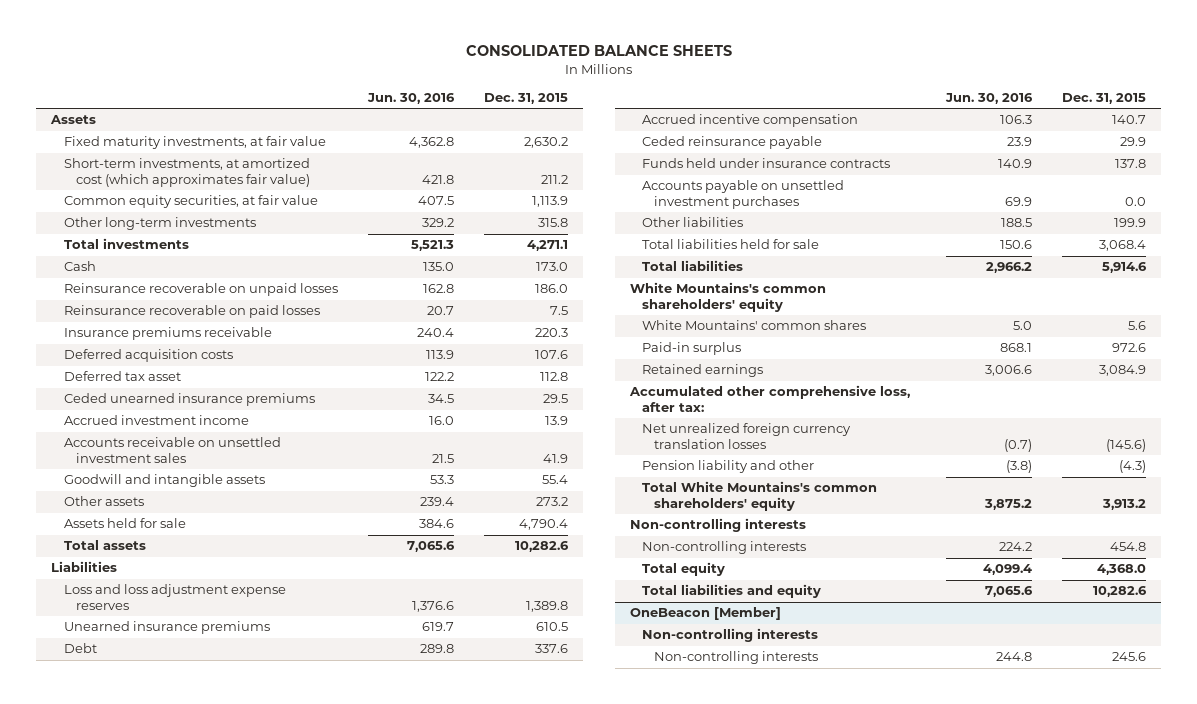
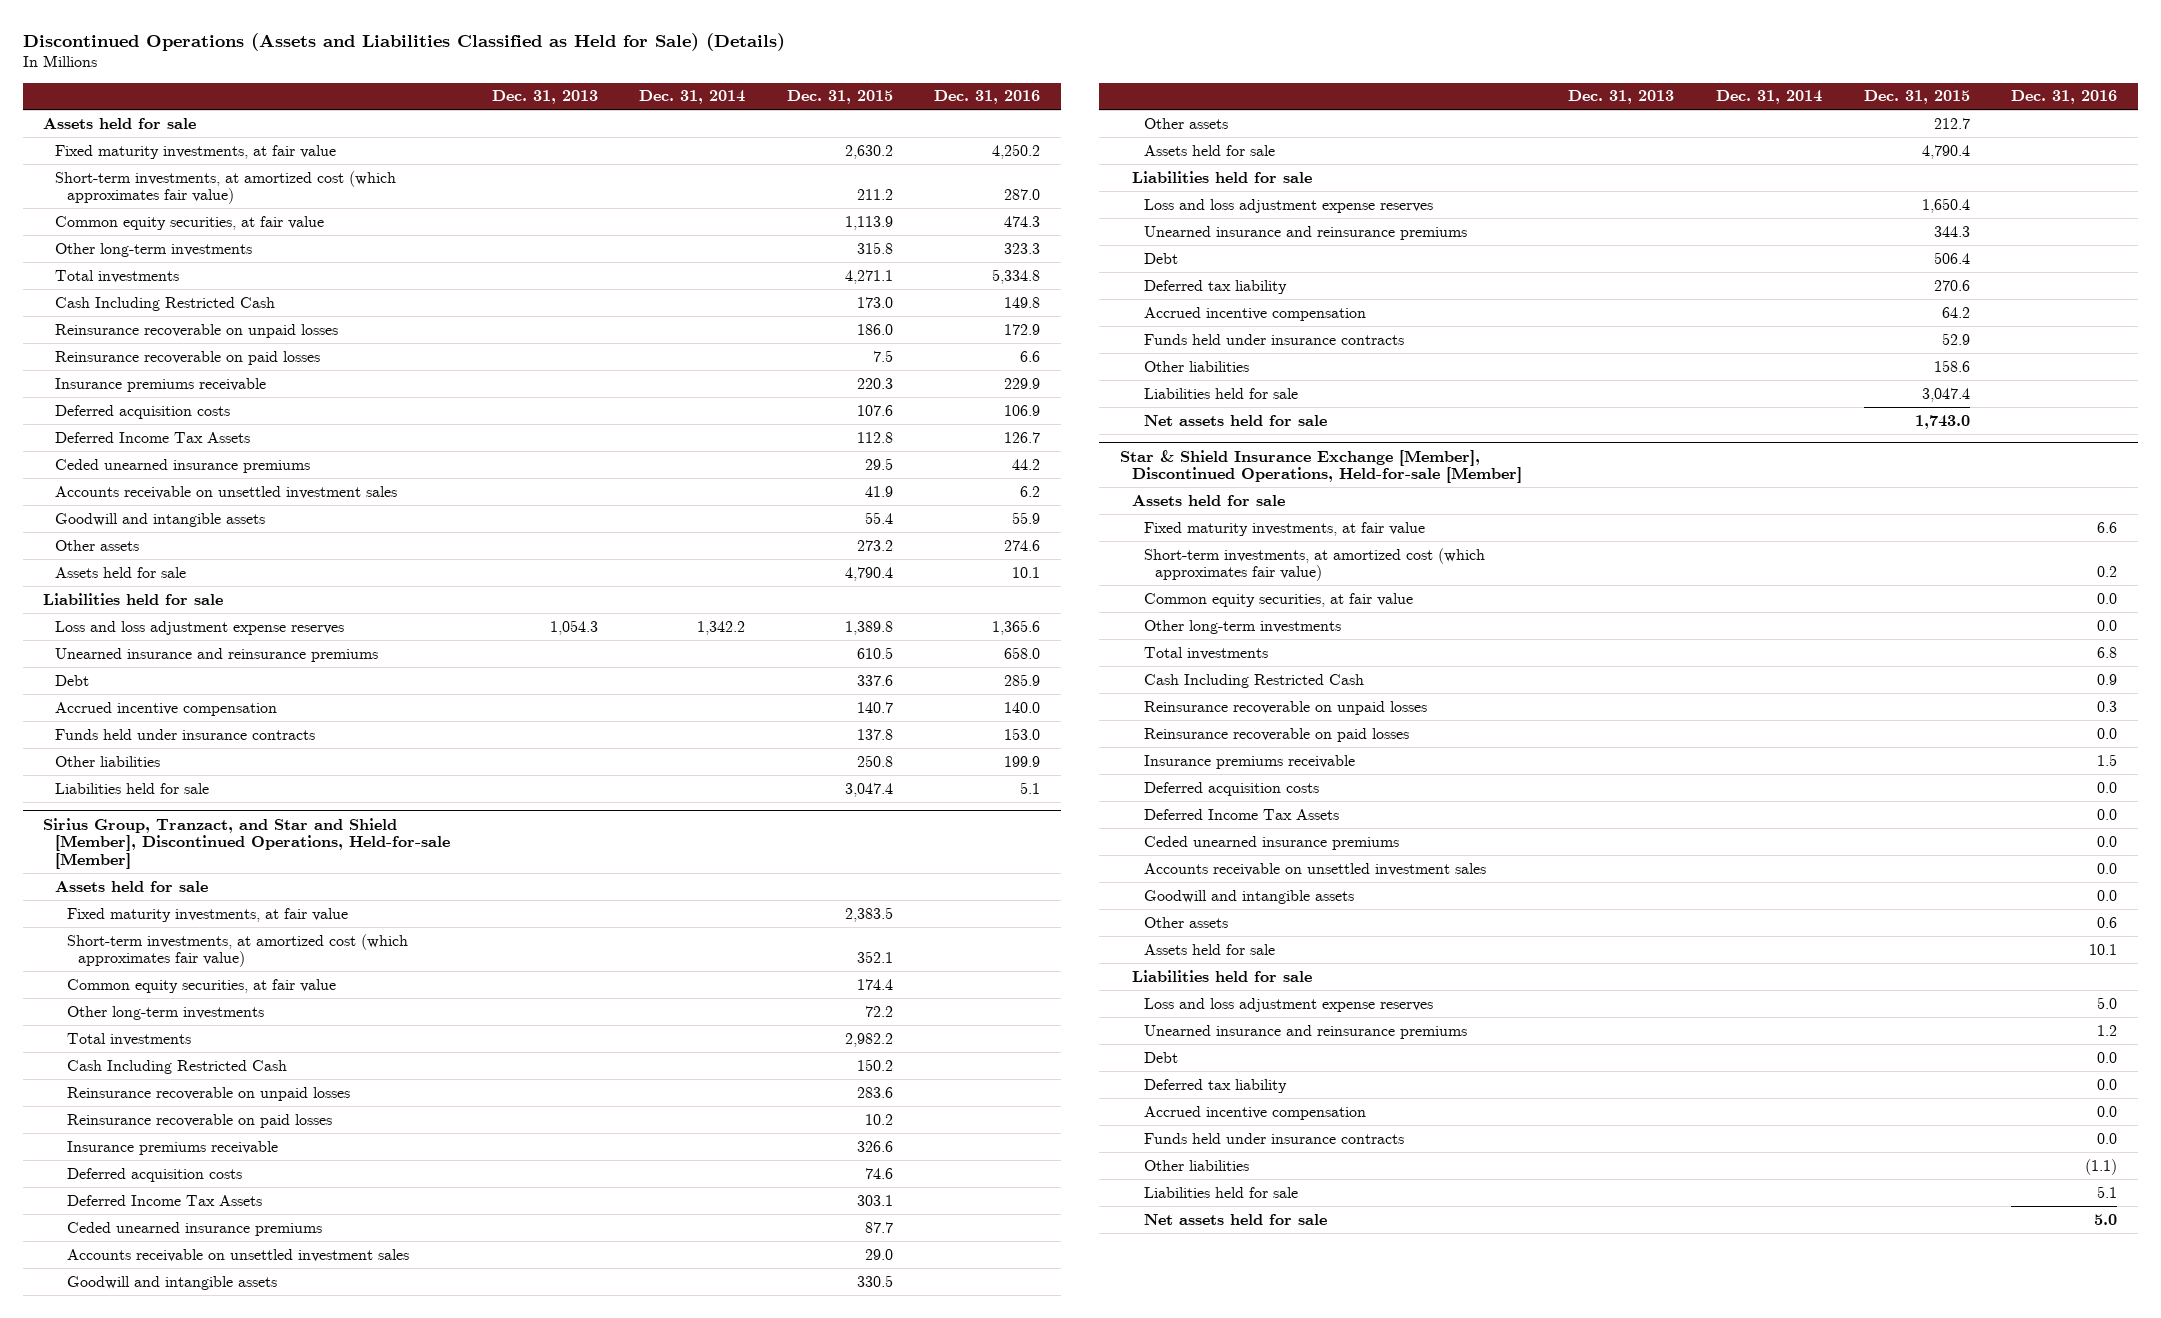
- CONSOLIDATED BALANCE SHEETS
+ Discontinued Operations (Assets and Liabilities Classified as Held for Sale) (Details)
- | Jun. 30, 2016 | Dec. 31, 2015
+ | Dec. 31, 2013 | Dec. 31, 2014 | Dec. 31, 2015 | Dec. 31, 2016
- Assets
+ Assets held for sale
- Cash | 135.0 | 173.0
+ Cash Including Restricted Cash | | | 173.0 | 149.8
- Deferred tax asset | 122.2 | 112.8
+ Deferred Income Tax Assets | | | 112.8 | 126.7
- Accrued investment income | 16.0 | 13.9
- Total assets | 7,065.6 | 10,282.6
- Liabilities
+ Liabilities held for sale
- Unearned insurance premiums | 619.7 | 610.5
+ Unearned insurance and reinsurance premiums | | | 610.5 | 658.0
- Ceded reinsurance payable | 23.9 | 29.9
- Accounts payable on unsettled investment purchases | 69.9 | 0.0
- Other liabilities | 188.5 | 199.9
- Total liabilities held for sale | 150.6 | 3,068.4
- Total liabilities | 2,966.2 | 5,914.6
- White Mountains's common shareholders' equity
- White Mountains' common shares | 5.0 | 5.6
- Paid-in surplus | 868.1 | 972.6
- Retained earnings | 3,006.6 | 3,084.9
- Accumulated other comprehensive loss, after tax:
- Net unrealized foreign currency translation losses | (0.7) | (145.6)
- Pension liability and other | (3.8) | (4.3)
- Total White Mountains's common shareholders' equity | 3,875.2 | 3,913.2
- Non-controlling interests
- Non-controlling interests | 224.2 | 454.8
- Total equity | 4,099.4 | 4,368.0
- Total liabilities and equity | 7,065.6 | 10,282.6
- OneBeacon [Member]
- Non-controlling interests
- Non-controlling interests | 244.8 | 245.6
+ Other liabilities | | | 250.8 | 199.9
+ Liabilities held for sale | | | 3,047.4 | 5.1
+ Sirius Group, Tranzact, and Star and Shield [Member], Discontinued Operations, Held-for-sale [Member]
+ Assets held for sale
+ Fixed maturity investments, at fair value | | | 2,383.5 |
+ Short-term investments, at amortized cost (which approximates fair value) | | | 352.1 |
+ Common equity securities, at fair value | | | 174.4 |
+ Other long-term investments | | | 72.2 |
+ Total investments | | | 2,982.2 |
+ Cash Including Restricted Cash | | | 150.2 |
+ Reinsurance recoverable on unpaid losses | | | 283.6 |
+ Reinsurance recoverable on paid losses | | | 10.2 |
+ Insurance premiums receivable | | | 326.6 |
+ Deferred acquisition costs | | | 74.6 |
+ Deferred Income Tax Assets | | | 303.1 |
+ Ceded unearned insurance premiums | | | 87.7 |
+ Accounts receivable on unsettled investment sales | | | 29.0 |
+ Goodwill and intangible assets | | | 330.5 |
+ Other assets | | | 212.7 |
+ Assets held for sale | | | 4,790.4 |
+ Liabilities held for sale
+ Loss and loss adjustment expense reserves | | | 1,650.4 |
+ Unearned insurance and reinsurance premiums | | | 344.3 |
+ Debt | | | 506.4 |
+ Deferred tax liability | | | 270.6 |
+ Accrued incentive compensation | | | 64.2 |
+ Funds held under insurance contracts | | | 52.9 |
+ Other liabilities | | | 158.6 |
+ Liabilities held for sale | | | 3,047.4 |
+ Net assets held for sale | | | 1,743.0 |
+ Star & Shield Insurance Exchange [Member], Discontinued Operations, Held-for-sale [Member]
+ Assets held for sale
+ Fixed maturity investments, at fair value | | | | 6.6
+ Short-term investments, at amortized cost (which approximates fair value) | | | | 0.2
+ Common equity securities, at fair value | | | | 0.0
+ Other long-term investments | | | | 0.0
+ Total investments | | | | 6.8
+ Cash Including Restricted Cash | | | | 0.9
+ Reinsurance recoverable on unpaid losses | | | | 0.3
+ Reinsurance recoverable on paid losses | | | | 0.0
+ Insurance premiums receivable | | | | 1.5
+ Deferred acquisition costs | | | | 0.0
+ Deferred Income Tax Assets | | | | 0.0
+ Ceded unearned insurance premiums | | | | 0.0
+ Accounts receivable on unsettled investment sales | | | | 0.0
+ Goodwill and intangible assets | | | | 0.0
+ Other assets | | | | 0.6
+ Assets held for sale | | | | 10.1
+ Liabilities held for sale
+ Loss and loss adjustment expense reserves | | | | 5.0
+ Unearned insurance and reinsurance premiums | | | | 1.2
+ Debt | | | | 0.0
+ Deferred tax liability | | | | 0.0
+ Accrued incentive compensation | | | | 0.0
+ Funds held under insurance contracts | | | | 0.0
+ Other liabilities | | | | (1.1)
+ Liabilities held for sale | | | | 5.1
+ Net assets held for sale | | | | 5.0

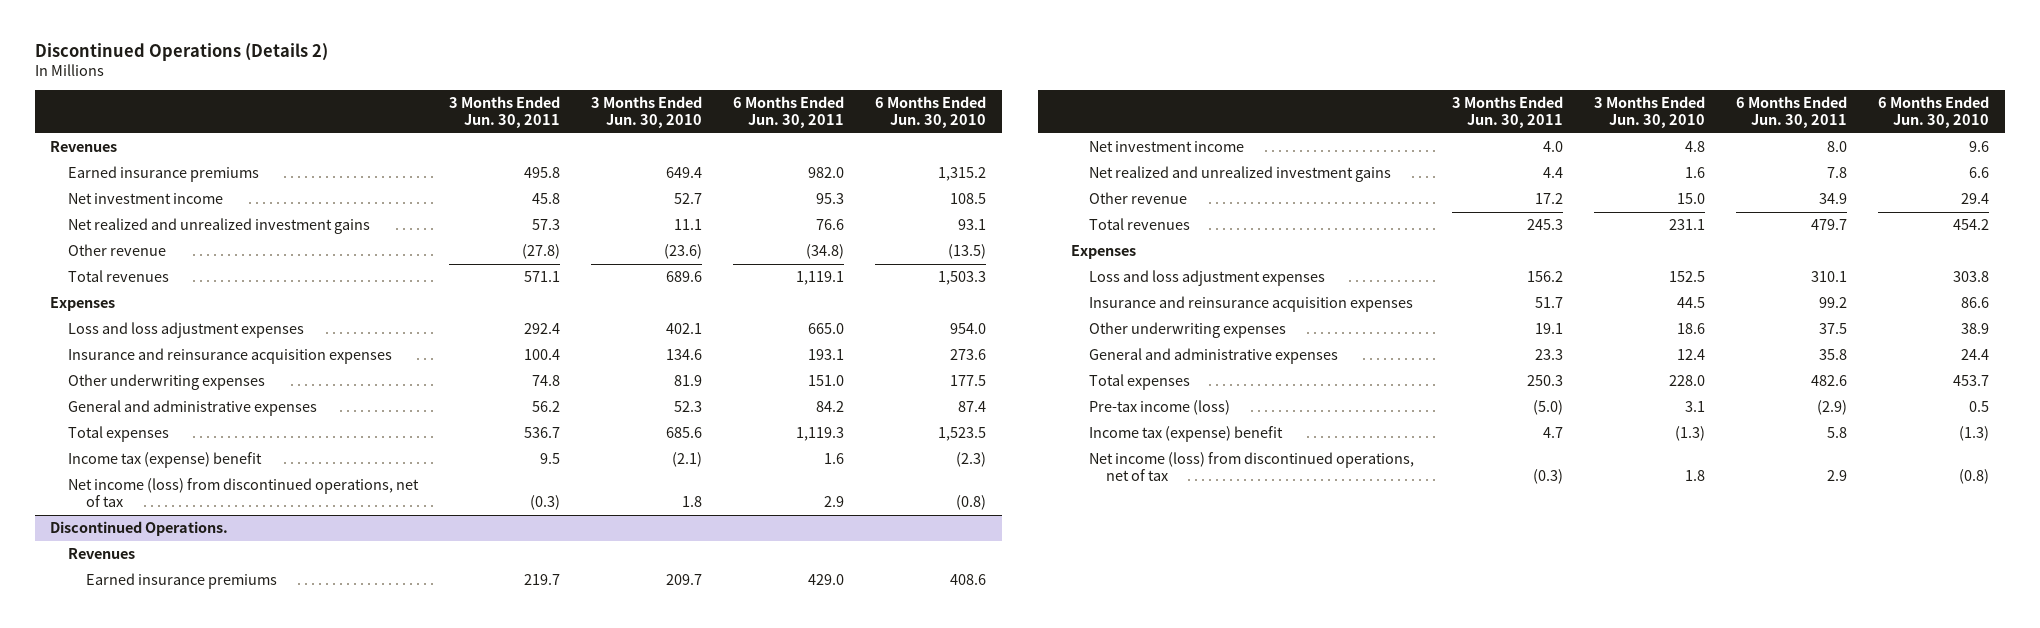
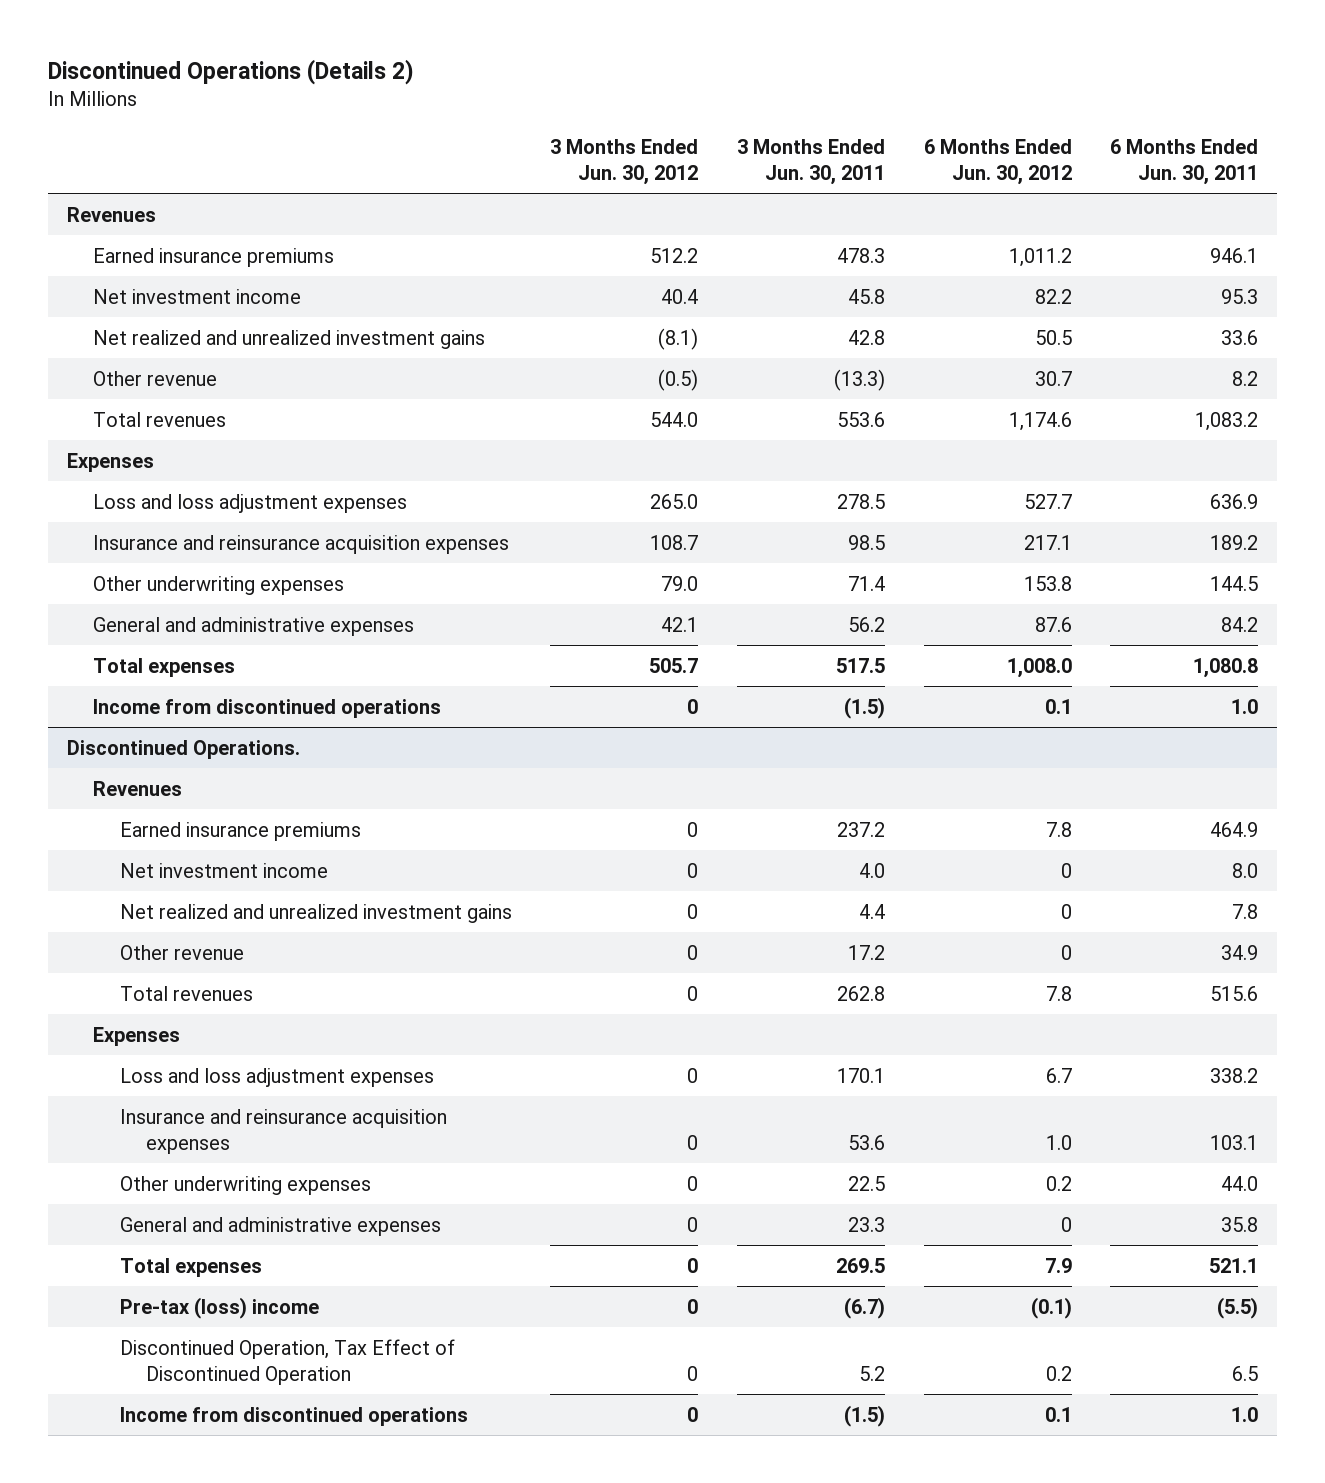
- | 3 Months Ended Jun. 30, 2011 | 3 Months Ended Jun. 30, 2010 | 6 Months Ended Jun. 30, 2011 | 6 Months Ended Jun. 30, 2010
+ | 3 Months Ended Jun. 30, 2012 | 3 Months Ended Jun. 30, 2011 | 6 Months Ended Jun. 30, 2012 | 6 Months Ended Jun. 30, 2011
- Earned insurance premiums | 495.8 | 649.4 | 982.0 | 1,315.2
+ Earned insurance premiums | 512.2 | 478.3 | 1,011.2 | 946.1
- Net realized and unrealized investment gains | 57.3 | 11.1 | 76.6 | 93.1
- Other revenue | (27.8) | (23.6) | (34.8) | (13.5)
- Total revenues | 571.1 | 689.6 | 1,119.1 | 1,503.3
+ Net realized and unrealized investment gains | (8.1) | 42.8 | 50.5 | 33.6
+ Other revenue | (0.5) | (13.3) | 30.7 | 8.2
+ Total revenues | 544.0 | 553.6 | 1,174.6 | 1,083.2
- Loss and loss adjustment expenses | 292.4 | 402.1 | 665.0 | 954.0
- Insurance and reinsurance acquisition expenses | 100.4 | 134.6 | 193.1 | 273.6
- Other underwriting expenses | 74.8 | 81.9 | 151.0 | 177.5
+ Loss and loss adjustment expenses | 265.0 | 278.5 | 527.7 | 636.9
+ Insurance and reinsurance acquisition expenses | 108.7 | 98.5 | 217.1 | 189.2
+ Other underwriting expenses | 79.0 | 71.4 | 153.8 | 144.5
- Total expenses | 536.7 | 685.6 | 1,119.3 | 1,523.5
- Income tax (expense) benefit | 9.5 | (2.1) | 1.6 | (2.3)
- Net income (loss) from discontinued operations, net of tax | (0.3) | 1.8 | 2.9 | (0.8)
+ Total expenses | 505.7 | 517.5 | 1,008.0 | 1,080.8
+ Income from discontinued operations | 0 | (1.5) | 0.1 | 1.0
@ Discontinued Operations.
- Earned insurance premiums | 219.7 | 209.7 | 429.0 | 408.6
+ Earned insurance premiums | 0 | 237.2 | 7.8 | 464.9
- Total revenues | 245.3 | 231.1 | 479.7 | 454.2
+ Total revenues | 0 | 262.8 | 7.8 | 515.6
- Loss and loss adjustment expenses | 156.2 | 152.5 | 310.1 | 303.8
- Insurance and reinsurance acquisition expenses | 51.7 | 44.5 | 99.2 | 86.6
- Other underwriting expenses | 19.1 | 18.6 | 37.5 | 38.9
+ Loss and loss adjustment expenses | 0 | 170.1 | 6.7 | 338.2
+ Insurance and reinsurance acquisition expenses | 0 | 53.6 | 1.0 | 103.1
+ Other underwriting expenses | 0 | 22.5 | 0.2 | 44.0
- Total expenses | 250.3 | 228.0 | 482.6 | 453.7
- Pre-tax income (loss) | (5.0) | 3.1 | (2.9) | 0.5
- Income tax (expense) benefit | 4.7 | (1.3) | 5.8 | (1.3)
- Net income (loss) from discontinued operations, net of tax | (0.3) | 1.8 | 2.9 | (0.8)
+ Total expenses | 0 | 269.5 | 7.9 | 521.1
+ Pre-tax (loss) income | 0 | (6.7) | (0.1) | (5.5)
+ Discontinued Operation, Tax Effect of Discontinued Operation | 0 | 5.2 | 0.2 | 6.5
+ Income from discontinued operations | 0 | (1.5) | 0.1 | 1.0

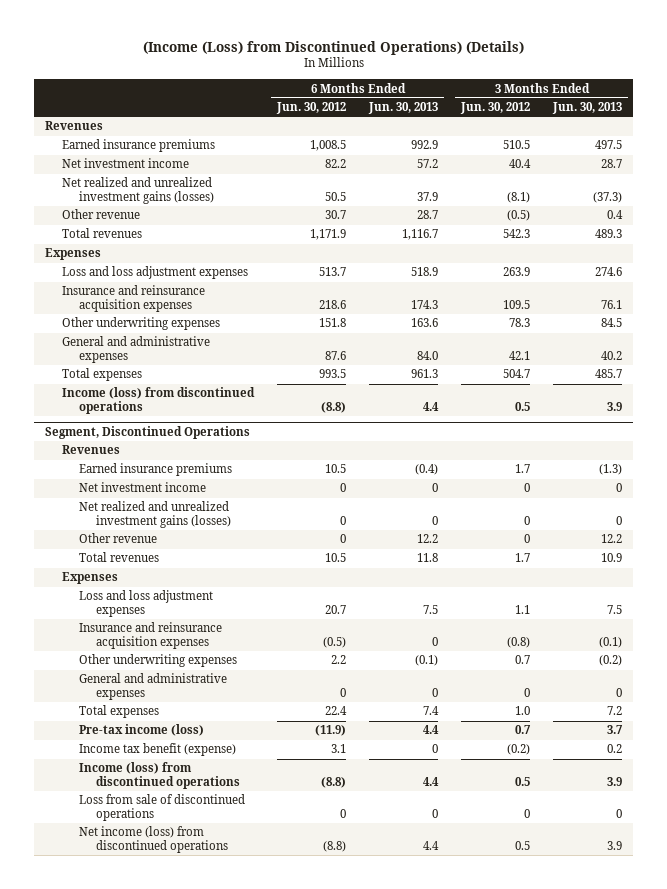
- Discontinued Operations (Details 2)
+ (Income (Loss) from Discontinued Operations) (Details)
- | 3 Months Ended Jun. 30, 2012 | 3 Months Ended Jun. 30, 2011 | 6 Months Ended Jun. 30, 2012 | 6 Months Ended Jun. 30, 2011
+ | 6 Months Ended Jun. 30, 2012 | 6 Months Ended Jun. 30, 2013 | 3 Months Ended Jun. 30, 2012 | 3 Months Ended Jun. 30, 2013
- Earned insurance premiums | 512.2 | 478.3 | 1,011.2 | 946.1
+ Earned insurance premiums | 1,008.5 | 992.9 | 510.5 | 497.5
- Net realized and unrealized investment gains | (8.1) | 42.8 | 50.5 | 33.6
+ Net realized and unrealized investment gains (losses) | 50.5 | 37.9 | (8.1) | (37.3)
- Total revenues | 544.0 | 553.6 | 1,174.6 | 1,083.2
+ Total revenues | 1,171.9 | 1,116.7 | 542.3 | 489.3
- Loss and loss adjustment expenses | 265.0 | 278.5 | 527.7 | 636.9
- Insurance and reinsurance acquisition expenses | 108.7 | 98.5 | 217.1 | 189.2
- Other underwriting expenses | 79.0 | 71.4 | 153.8 | 144.5
+ Loss and loss adjustment expenses | 513.7 | 518.9 | 263.9 | 274.6
+ Insurance and reinsurance acquisition expenses | 218.6 | 174.3 | 109.5 | 76.1
+ Other underwriting expenses | 151.8 | 163.6 | 78.3 | 84.5
- Total expenses | 505.7 | 517.5 | 1,008.0 | 1,080.8
- Income from discontinued operations | 0 | (1.5) | 0.1 | 1.0
- Discontinued Operations.
+ Total expenses | 993.5 | 961.3 | 504.7 | 485.7
+ Income (loss) from discontinued operations | (8.8) | 4.4 | 0.5 | 3.9
+ Segment, Discontinued Operations
- Earned insurance premiums | 0 | 237.2 | 7.8 | 464.9
+ Earned insurance premiums | 10.5 | (0.4) | 1.7 | (1.3)
- Net realized and unrealized investment gains | 0 | 4.4 | 0 | 7.8
+ Net realized and unrealized investment gains (losses) | 0 | 0 | 0 | 0
- Total revenues | 0 | 262.8 | 7.8 | 515.6
+ Total revenues | 10.5 | 11.8 | 1.7 | 10.9
- Loss and loss adjustment expenses | 0 | 170.1 | 6.7 | 338.2
- Insurance and reinsurance acquisition expenses | 0 | 53.6 | 1.0 | 103.1
- Other underwriting expenses | 0 | 22.5 | 0.2 | 44.0
+ Loss and loss adjustment expenses | 20.7 | 7.5 | 1.1 | 7.5
+ Insurance and reinsurance acquisition expenses | (0.5) | 0 | (0.8) | (0.1)
+ Other underwriting expenses | 2.2 | (0.1) | 0.7 | (0.2)
- Total expenses | 0 | 269.5 | 7.9 | 521.1
- Pre-tax (loss) income | 0 | (6.7) | (0.1) | (5.5)
- Discontinued Operation, Tax Effect of Discontinued Operation | 0 | 5.2 | 0.2 | 6.5
- Income from discontinued operations | 0 | (1.5) | 0.1 | 1.0
+ Total expenses | 22.4 | 7.4 | 1.0 | 7.2
+ Pre-tax income (loss) | (11.9) | 4.4 | 0.7 | 3.7
+ Income tax benefit (expense) | 3.1 | 0 | (0.2) | 0.2
+ Income (loss) from discontinued operations | (8.8) | 4.4 | 0.5 | 3.9
+ Loss from sale of discontinued operations | 0 | 0 | 0 | 0
+ Net income (loss) from discontinued operations | (8.8) | 4.4 | 0.5 | 3.9

